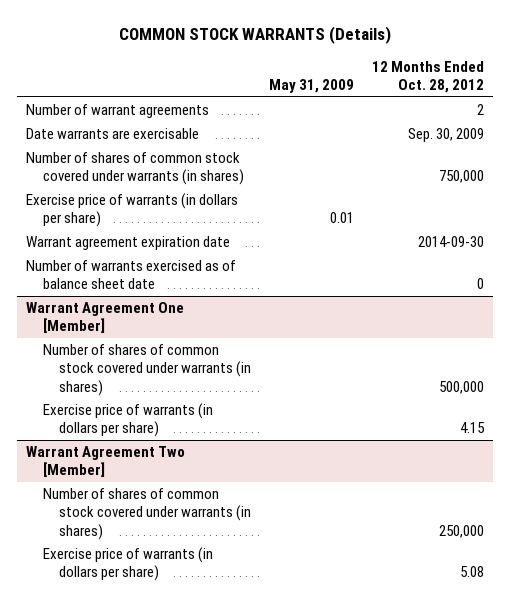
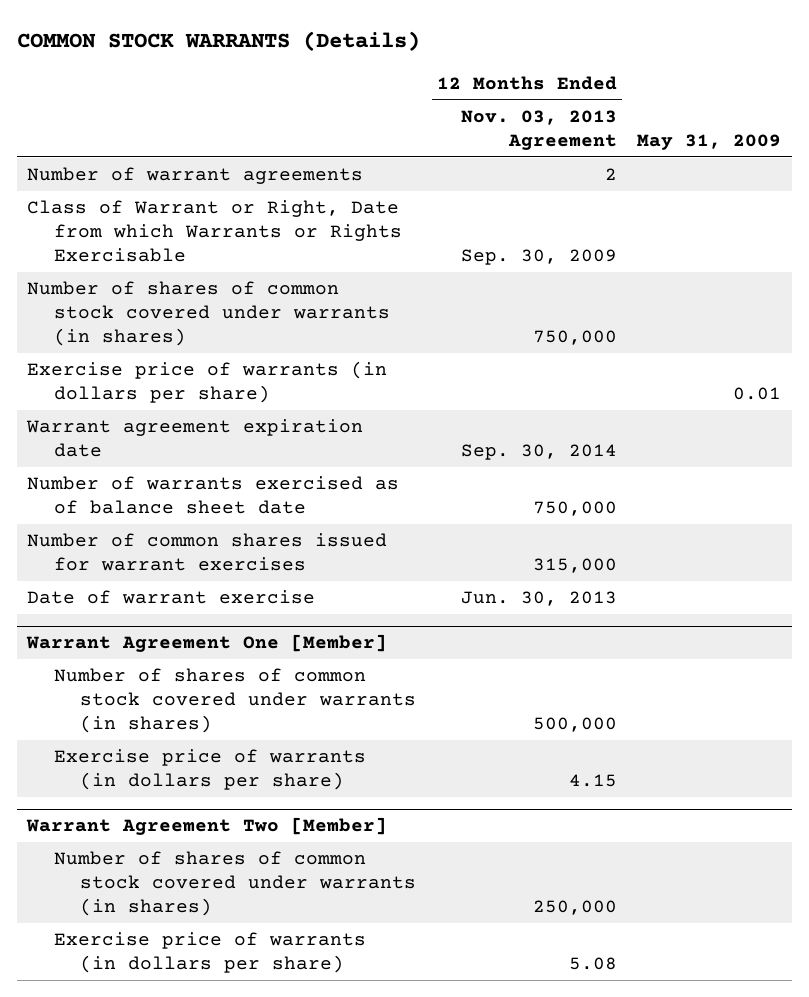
- | May 31, 2009 | 12 Months Ended Oct. 28, 2012
+ | 12 Months Ended Nov. 03, 2013 Agreement | May 31, 2009
- Date warrants are exercisable | | Sep. 30, 2009
+ Class of Warrant or Right, Date from which Warrants or Rights Exercisable | Sep. 30, 2009 |
+ Number of common shares issued for warrant exercises | 315,000 |
+ Date of warrant exercise | Jun. 30, 2013 |

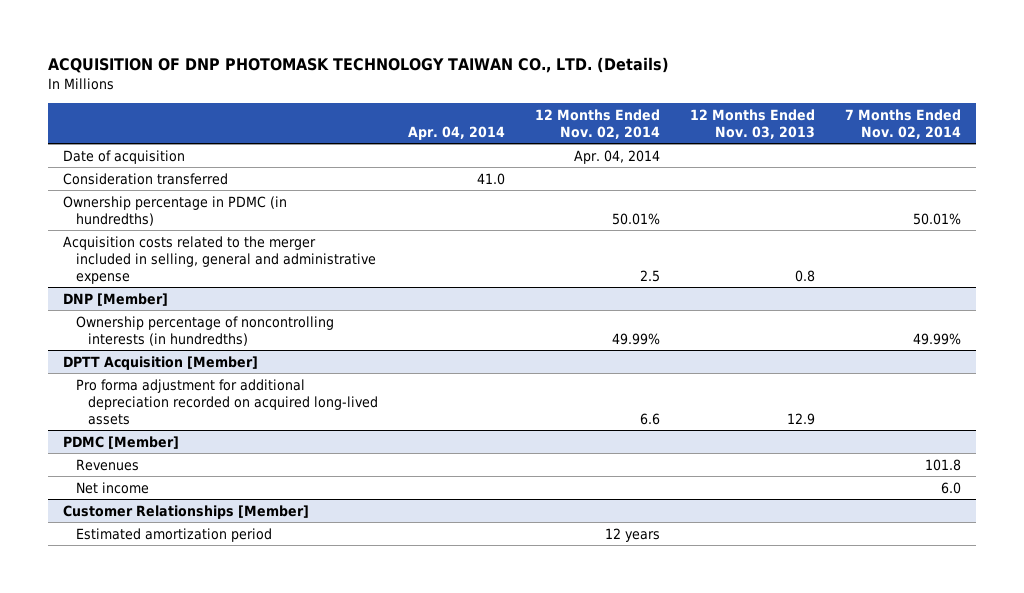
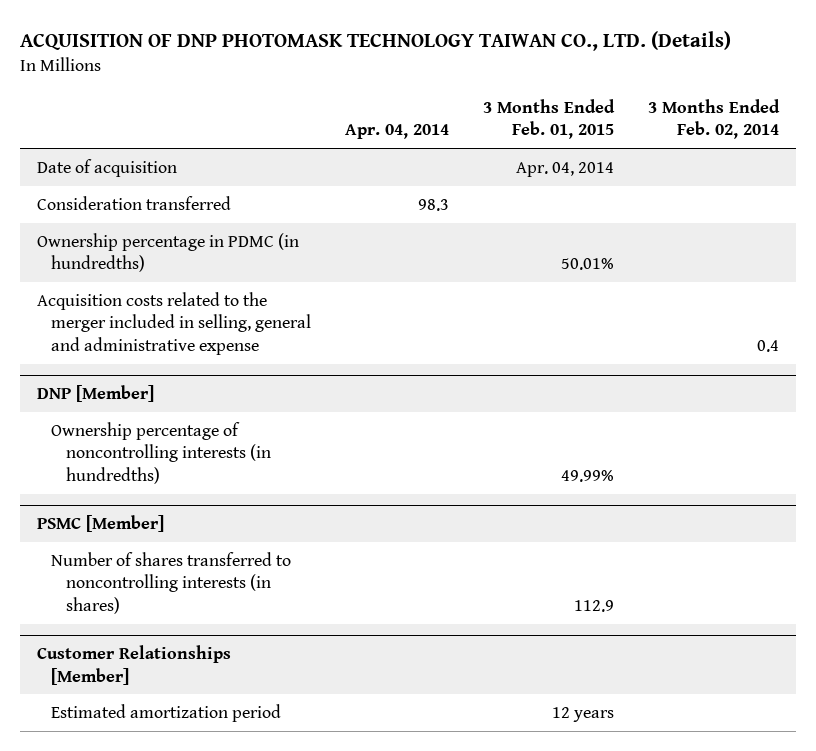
- | Apr. 04, 2014 | 12 Months Ended Nov. 02, 2014 | 12 Months Ended Nov. 03, 2013 | 7 Months Ended Nov. 02, 2014
+ | Apr. 04, 2014 | 3 Months Ended Feb. 01, 2015 | 3 Months Ended Feb. 02, 2014
- Consideration transferred | 41.0 | | |
+ Consideration transferred | 98.3 | |
- DPTT Acquisition [Member]
- Pro forma adjustment for additional depreciation recorded on acquired long-lived assets | | 6.6 | 12.9 |
- PDMC [Member]
- Revenues | | | | 101.8
- Net income | | | | 6.0
+ PSMC [Member]
+ Number of shares transferred to noncontrolling interests (in shares) | | 112.9 |

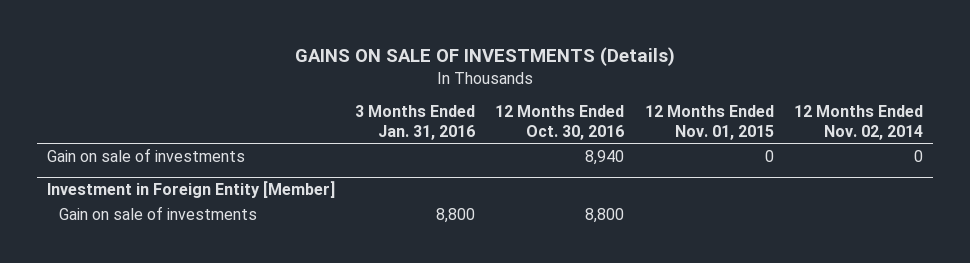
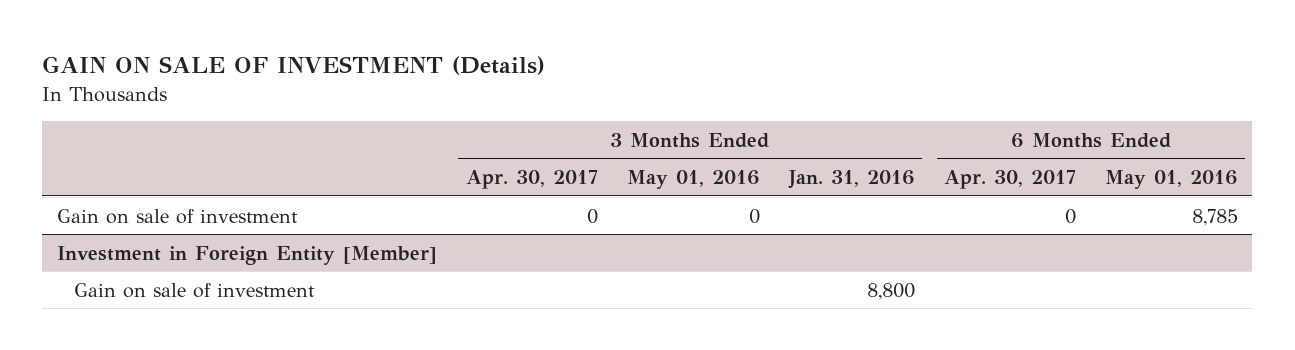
- GAINS ON SALE OF INVESTMENTS (Details)
+ GAIN ON SALE OF INVESTMENT (Details)
- | 3 Months Ended Jan. 31, 2016 | 12 Months Ended Oct. 30, 2016 | 12 Months Ended Nov. 01, 2015 | 12 Months Ended Nov. 02, 2014
+ | 3 Months Ended Apr. 30, 2017 | 3 Months Ended May 01, 2016 | 3 Months Ended Jan. 31, 2016 | 6 Months Ended Apr. 30, 2017 | 6 Months Ended May 01, 2016
- Gain on sale of investments | | 8,940 | 0 | 0
+ Gain on sale of investment | 0 | 0 | | 0 | 8,785
@ Investment in Foreign Entity [Member]
- Gain on sale of investments | 8,800 | 8,800 | |
+ Gain on sale of investment | | | 8,800 | |

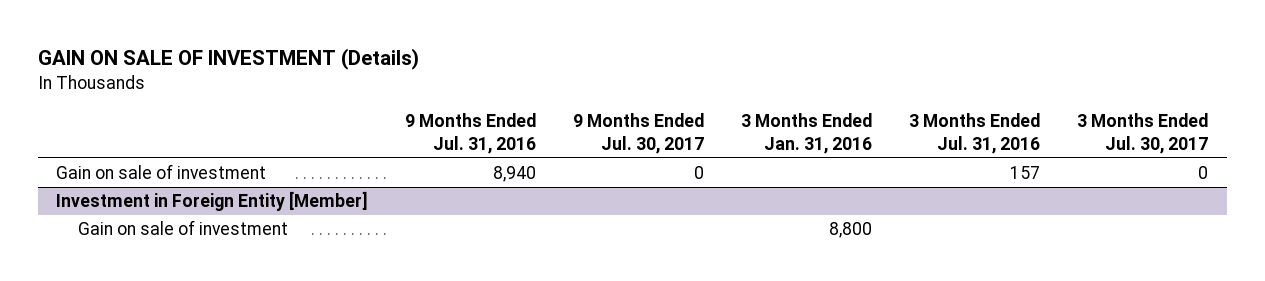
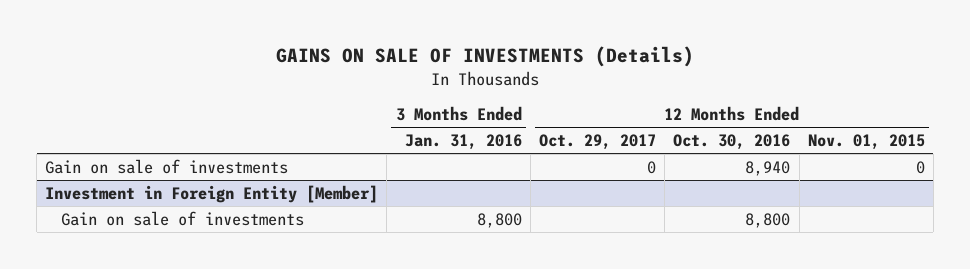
- GAIN ON SALE OF INVESTMENT (Details)
+ GAINS ON SALE OF INVESTMENTS (Details)
- | 9 Months Ended Jul. 31, 2016 | 9 Months Ended Jul. 30, 2017 | 3 Months Ended Jan. 31, 2016 | 3 Months Ended Jul. 31, 2016 | 3 Months Ended Jul. 30, 2017
+ | 3 Months Ended Jan. 31, 2016 | 12 Months Ended Oct. 29, 2017 | 12 Months Ended Oct. 30, 2016 | 12 Months Ended Nov. 01, 2015
- Gain on sale of investment | 8,940 | 0 | | 157 | 0
+ Gain on sale of investments | | 0 | 8,940 | 0
@ Investment in Foreign Entity [Member]
- Gain on sale of investment | | | 8,800 | |
+ Gain on sale of investments | 8,800 | | 8,800 |

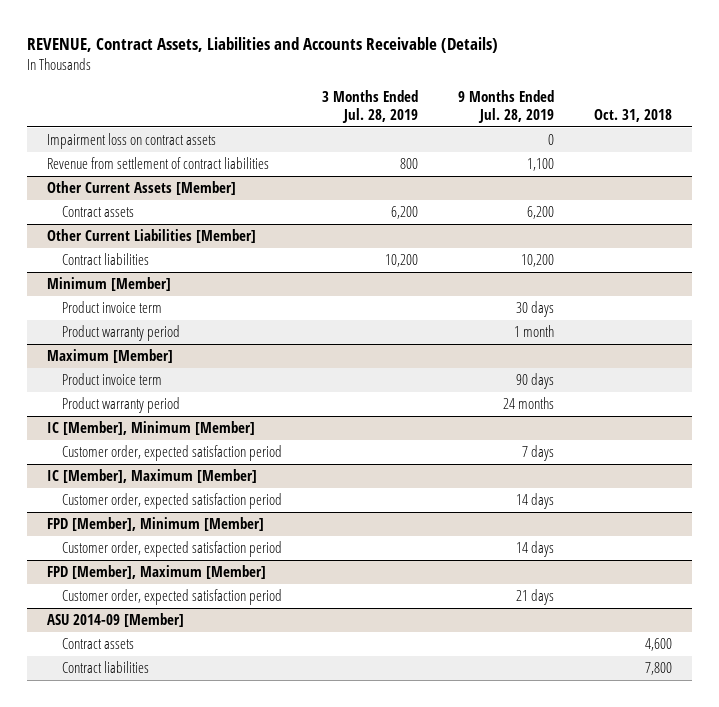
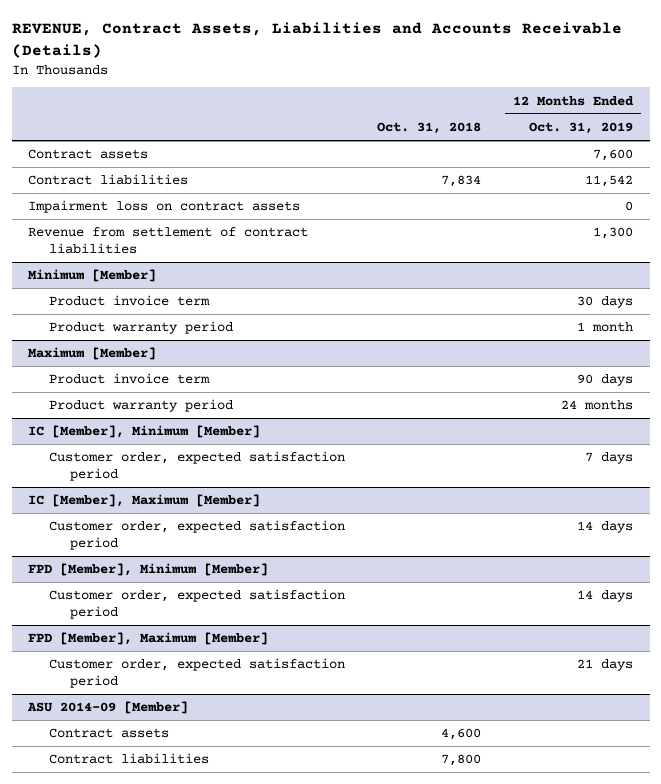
- | 3 Months Ended Jul. 28, 2019 | 9 Months Ended Jul. 28, 2019 | Oct. 31, 2018
+ | Oct. 31, 2018 | 12 Months Ended Oct. 31, 2019
+ Contract assets | | 7,600
+ Contract liabilities | 7,834 | 11,542
- Other Current Assets [Member]
- Contract assets | 6,200 | 6,200 |
- Other Current Liabilities [Member]
- Contract liabilities | 10,200 | 10,200 |

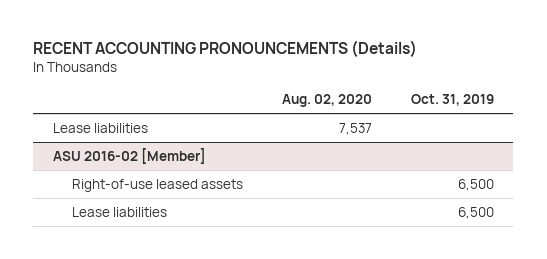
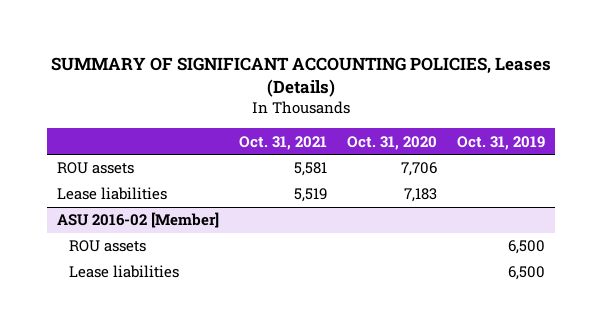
- RECENT ACCOUNTING PRONOUNCEMENTS (Details)
+ SUMMARY OF SIGNIFICANT ACCOUNTING POLICIES, Leases (Details)
- | Aug. 02, 2020 | Oct. 31, 2019
+ | Oct. 31, 2021 | Oct. 31, 2020 | Oct. 31, 2019
+ ROU assets | 5,581 | 7,706 |
@ ASU 2016-02 [Member]
- Right-of-use leased assets | | 6,500
+ ROU assets | | | 6,500

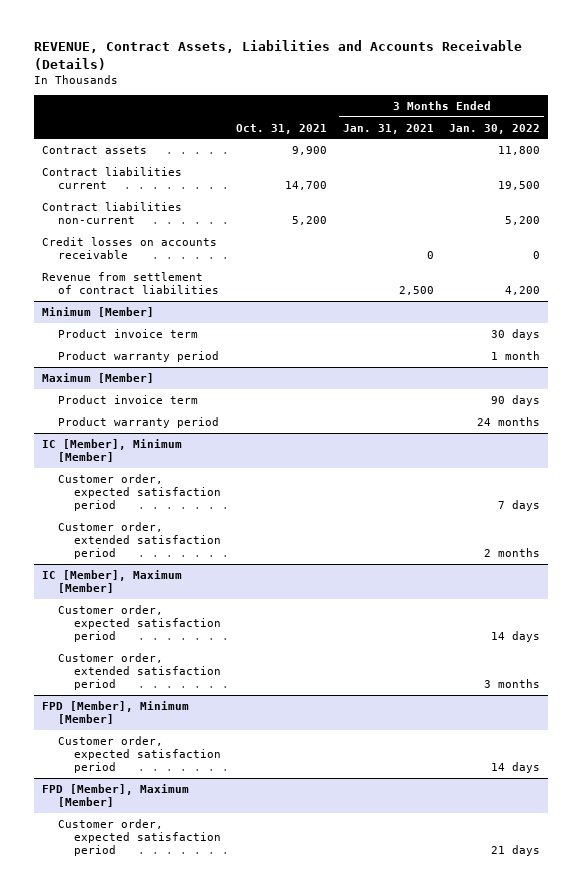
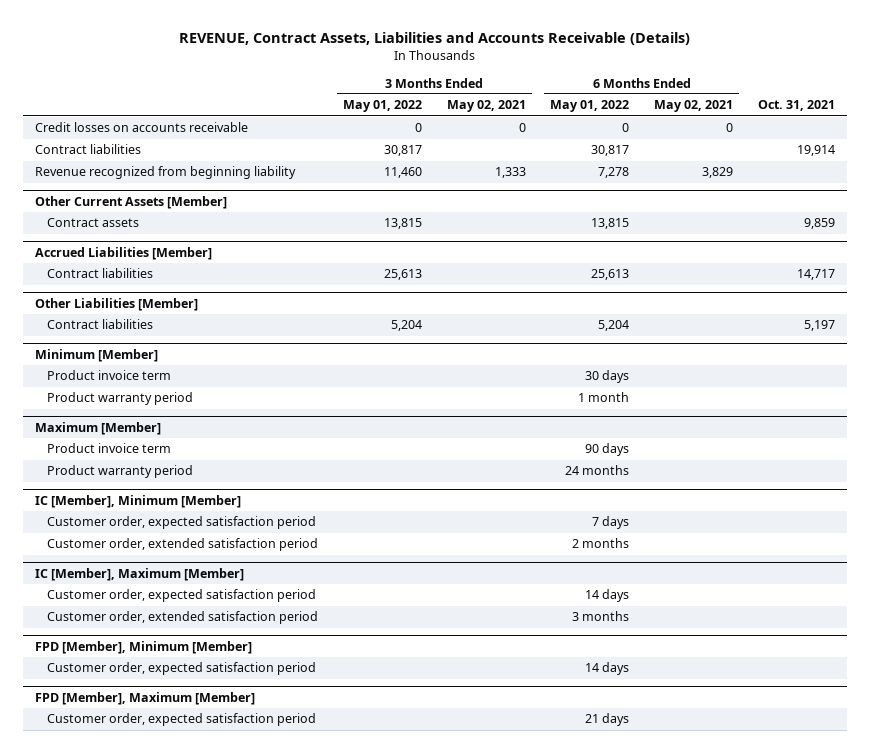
- | Oct. 31, 2021 | 3 Months Ended Jan. 31, 2021 | 3 Months Ended Jan. 30, 2022
+ | 3 Months Ended May 01, 2022 | 3 Months Ended May 02, 2021 | 6 Months Ended May 01, 2022 | 6 Months Ended May 02, 2021 | Oct. 31, 2021
- Contract assets | 9,900 | | 11,800
- Contract liabilities current | 14,700 | | 19,500
- Contract liabilities non-current | 5,200 | | 5,200
- Revenue from settlement of contract liabilities | | 2,500 | 4,200
+ Contract liabilities | 30,817 | | 30,817 | | 19,914
+ Revenue recognized from beginning liability | 11,460 | 1,333 | 7,278 | 3,829 |
+ Other Current Assets [Member]
+ Contract assets | 13,815 | | 13,815 | | 9,859
+ Accrued Liabilities [Member]
+ Contract liabilities | 25,613 | | 25,613 | | 14,717
+ Other Liabilities [Member]
+ Contract liabilities | 5,204 | | 5,204 | | 5,197

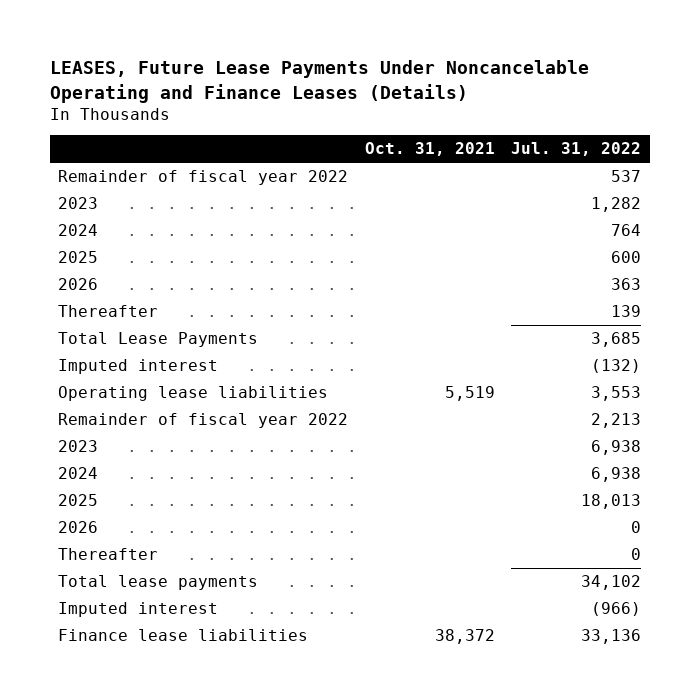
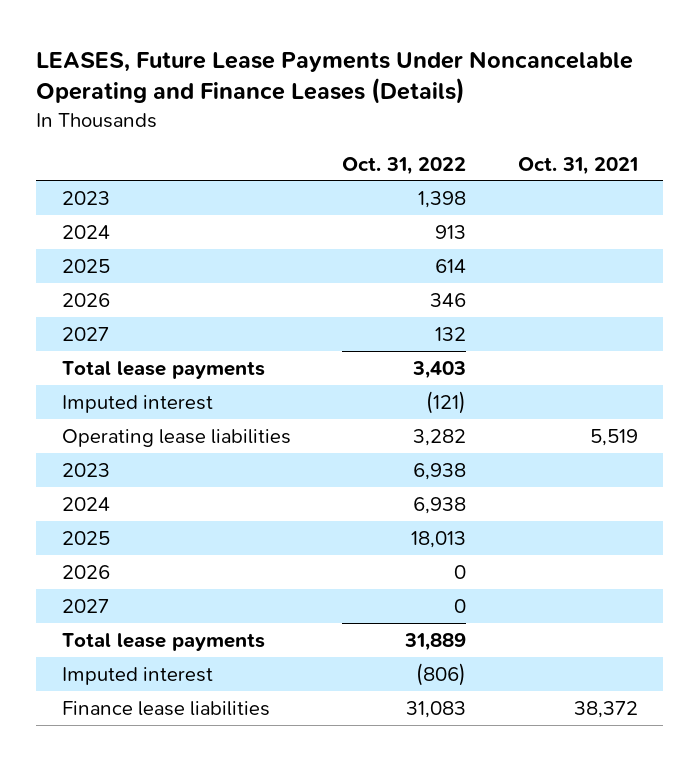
- | Oct. 31, 2021 | Jul. 31, 2022
+ | Oct. 31, 2022 | Oct. 31, 2021
- Remainder of fiscal year 2022 | | 537
- Thereafter | | 139
- Total Lease Payments | | 3,685
+ 2027 | 132 |
+ Total lease payments | 3,403 |
- Remainder of fiscal year 2022 | | 2,213
- Thereafter | | 0
+ 2027 | 0 |

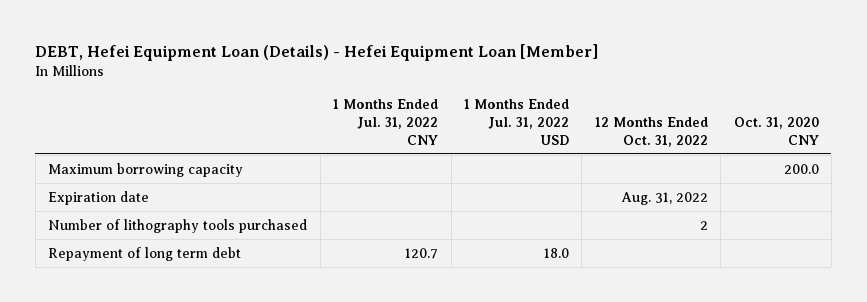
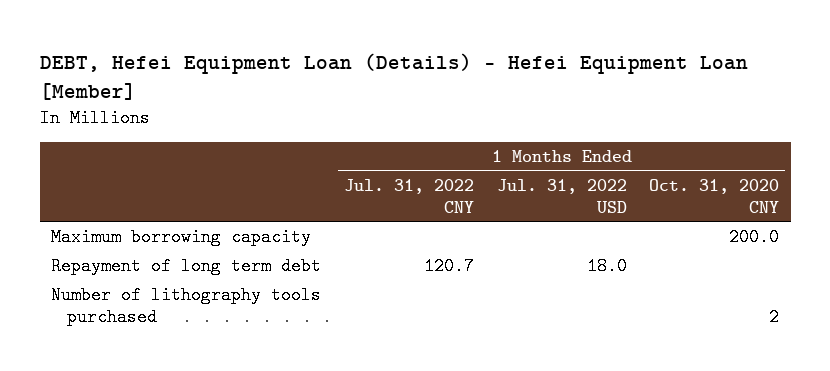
- | 1 Months Ended Jul. 31, 2022 CNY | 1 Months Ended Jul. 31, 2022 USD | 12 Months Ended Oct. 31, 2022 | Oct. 31, 2020 CNY
+ | 1 Months Ended Jul. 31, 2022 CNY | 1 Months Ended Jul. 31, 2022 USD | 1 Months Ended Oct. 31, 2020 CNY
- Expiration date | | | Aug. 31, 2022 |
moved down: Number of lithography tools purchased | | | 2

